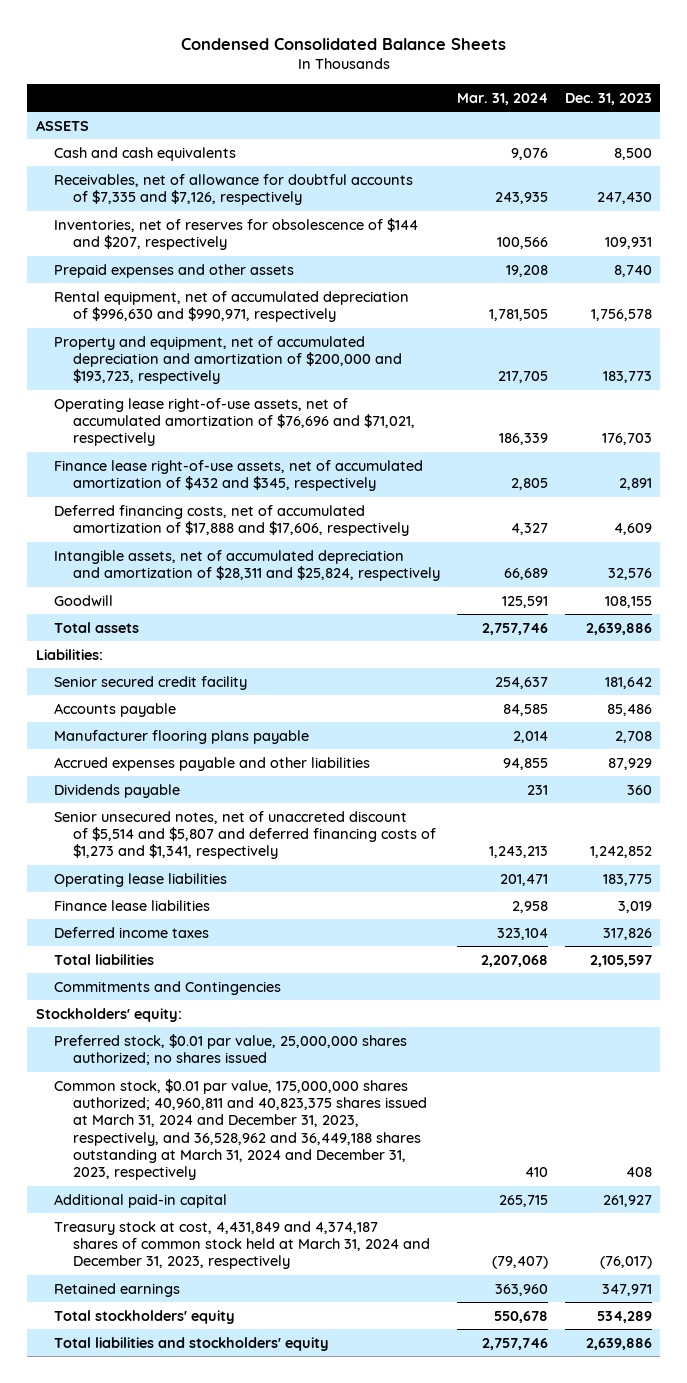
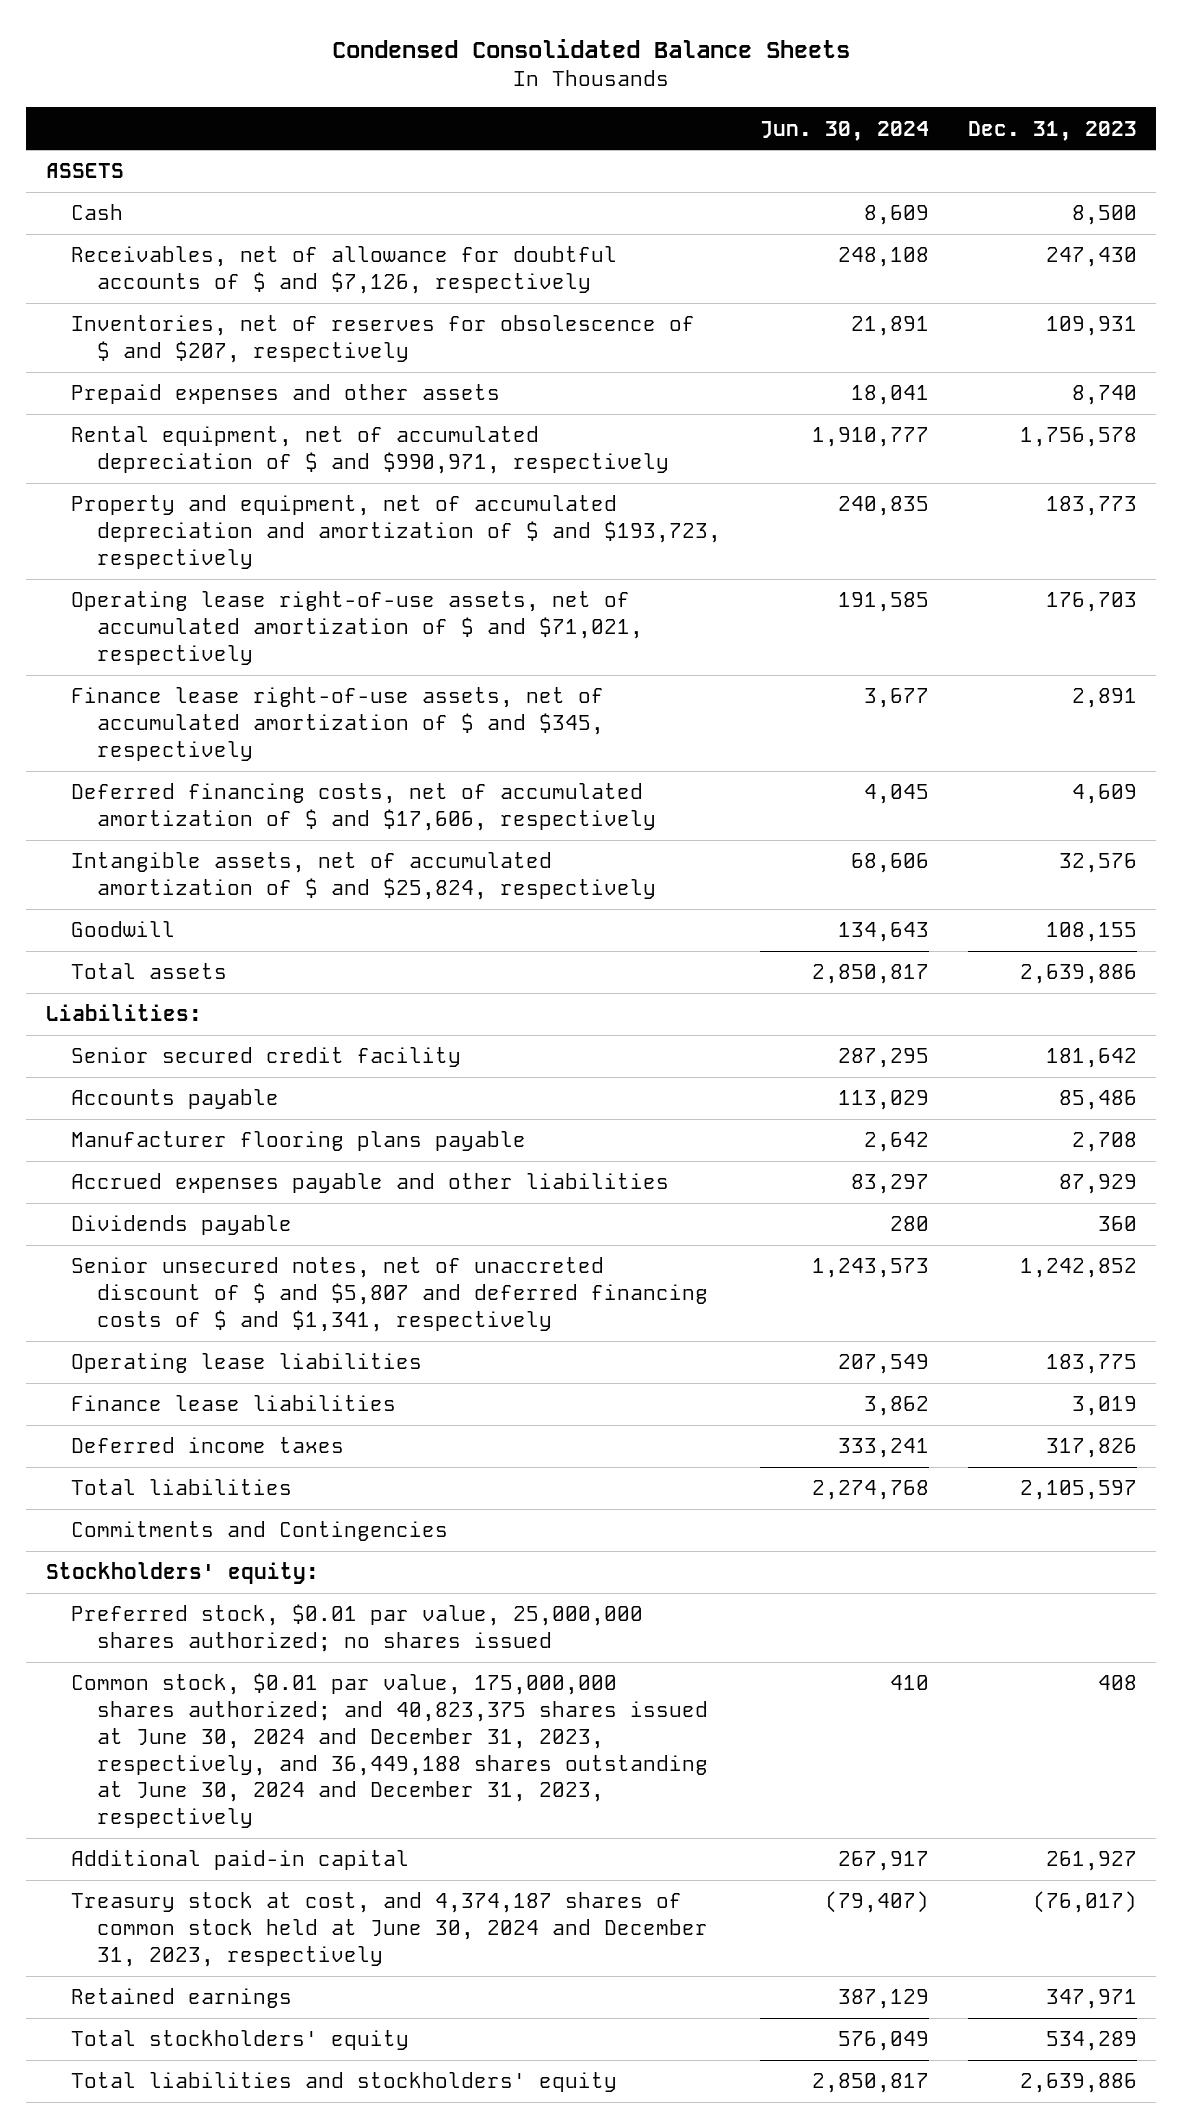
- | Mar. 31, 2024 | Dec. 31, 2023
+ | Jun. 30, 2024 | Dec. 31, 2023
- Cash and cash equivalents | 9,076 | 8,500
- Receivables, net of allowance for doubtful accounts of $7,335 and $7,126, respectively | 243,935 | 247,430
- Inventories, net of reserves for obsolescence of $144 and $207, respectively | 100,566 | 109,931
+ Cash | 8,609 | 8,500
+ Receivables, net of allowance for doubtful accounts of $ and $7,126, respectively | 248,108 | 247,430
+ Inventories, net of reserves for obsolescence of $ and $207, respectively | 21,891 | 109,931
- Rental equipment, net of accumulated depreciation of $996,630 and $990,971, respectively | 1,781,505 | 1,756,578
- Property and equipment, net of accumulated depreciation and amortization of $200,000 and $193,723, respectively | 217,705 | 183,773
- Operating lease right-of-use assets, net of accumulated amortization of $76,696 and $71,021, respectively | 186,339 | 176,703
- Finance lease right-of-use assets, net of accumulated amortization of $432 and $345, respectively | 2,805 | 2,891
- Deferred financing costs, net of accumulated amortization of $17,888 and $17,606, respectively | 4,327 | 4,609
- Intangible assets, net of accumulated depreciation and amortization of $28,311 and $25,824, respectively | 66,689 | 32,576
+ Rental equipment, net of accumulated depreciation of $ and $990,971, respectively | 1,910,777 | 1,756,578
+ Property and equipment, net of accumulated depreciation and amortization of $ and $193,723, respectively | 240,835 | 183,773
+ Operating lease right-of-use assets, net of accumulated amortization of $ and $71,021, respectively | 191,585 | 176,703
+ Finance lease right-of-use assets, net of accumulated amortization of $ and $345, respectively | 3,677 | 2,891
+ Deferred financing costs, net of accumulated amortization of $ and $17,606, respectively | 4,045 | 4,609
+ Intangible assets, net of accumulated amortization of $ and $25,824, respectively | 68,606 | 32,576
- Senior unsecured notes, net of unaccreted discount of $5,514 and $5,807 and deferred financing costs of $1,273 and $1,341, respectively | 1,243,213 | 1,242,852
+ Senior unsecured notes, net of unaccreted discount of $ and $5,807 and deferred financing costs of $ and $1,341, respectively | 1,243,573 | 1,242,852
- Common stock, $0.01 par value, 175,000,000 shares authorized; 40,960,811 and 40,823,375 shares issued at March 31, 2024 and December 31, 2023, respectively, and 36,528,962 and 36,449,188 shares outstanding at March 31, 2024 and December 31, 2023, respectively | 410 | 408
+ Common stock, $0.01 par value, 175,000,000 shares authorized; and 40,823,375 shares issued at June 30, 2024 and December 31, 2023, respectively, and 36,449,188 shares outstanding at June 30, 2024 and December 31, 2023, respectively | 410 | 408
- Treasury stock at cost, 4,431,849 and 4,374,187 shares of common stock held at March 31, 2024 and December 31, 2023, respectively | (79,407) | (76,017)
+ Treasury stock at cost, and 4,374,187 shares of common stock held at June 30, 2024 and December 31, 2023, respectively | (79,407) | (76,017)

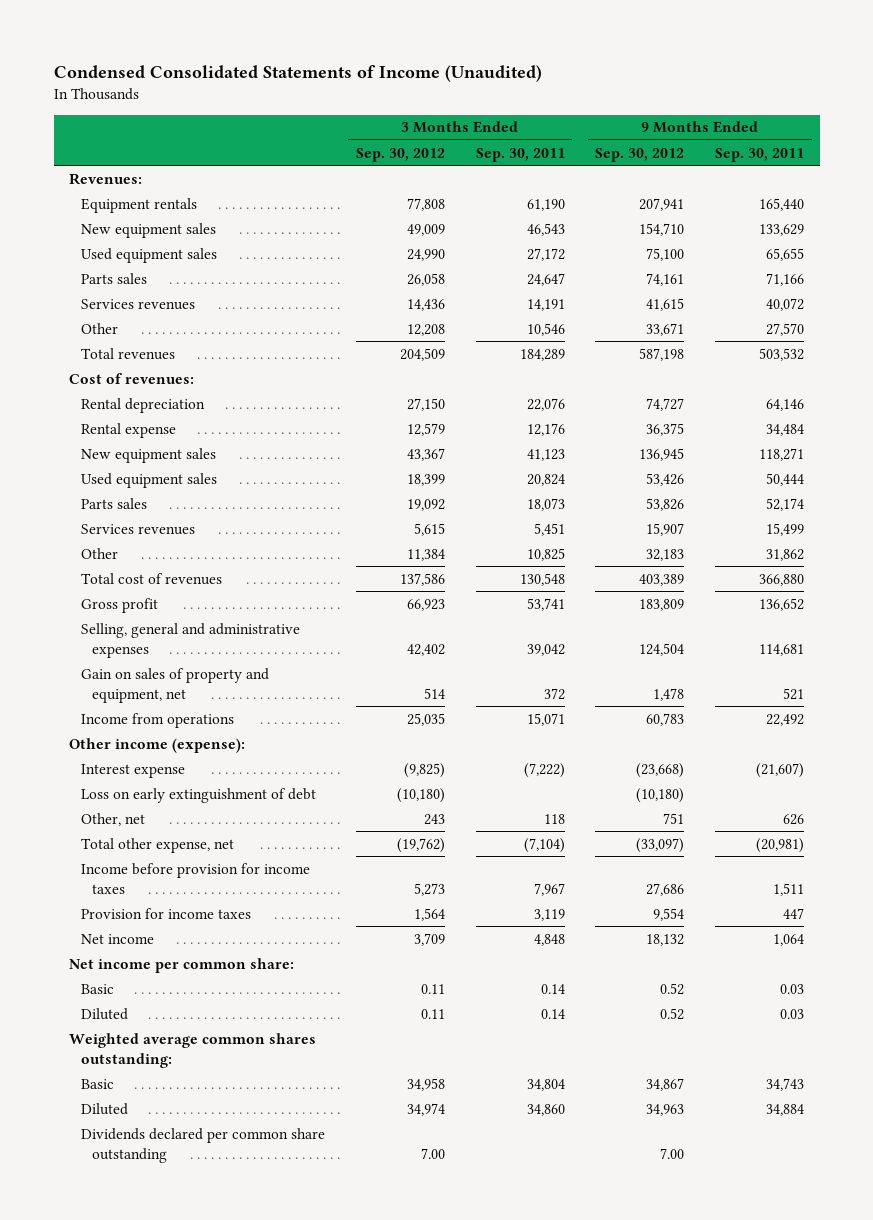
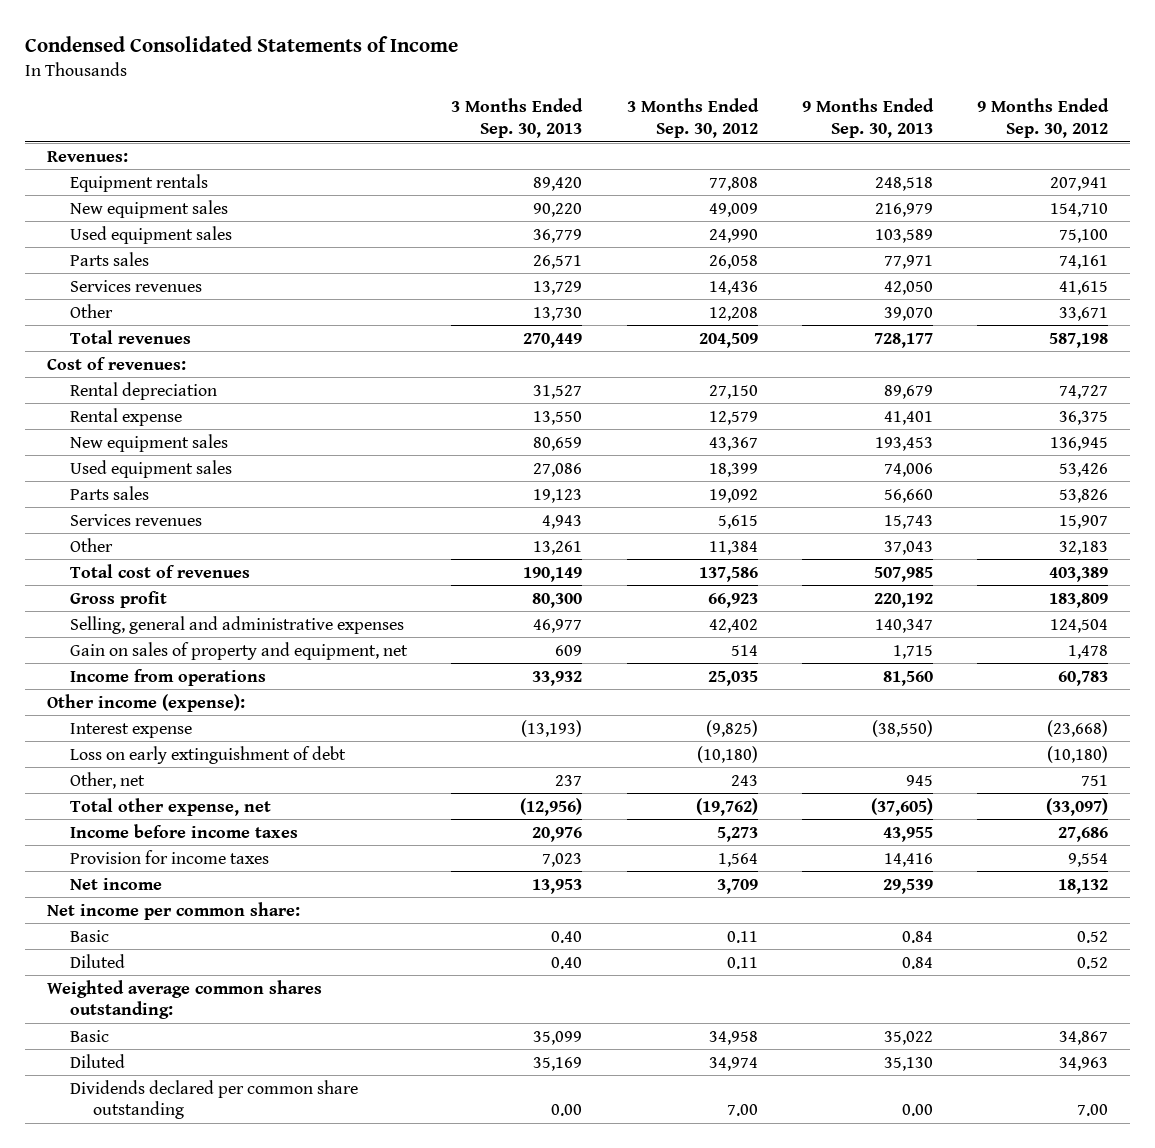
- Condensed Consolidated Statements of Income (Unaudited)
+ Condensed Consolidated Statements of Income
- | 3 Months Ended Sep. 30, 2012 | 3 Months Ended Sep. 30, 2011 | 9 Months Ended Sep. 30, 2012 | 9 Months Ended Sep. 30, 2011
+ | 3 Months Ended Sep. 30, 2013 | 3 Months Ended Sep. 30, 2012 | 9 Months Ended Sep. 30, 2013 | 9 Months Ended Sep. 30, 2012
- Income before provision for income taxes | 5,273 | 7,967 | 27,686 | 1,511
+ Income before income taxes | 20,976 | 5,273 | 43,955 | 27,686

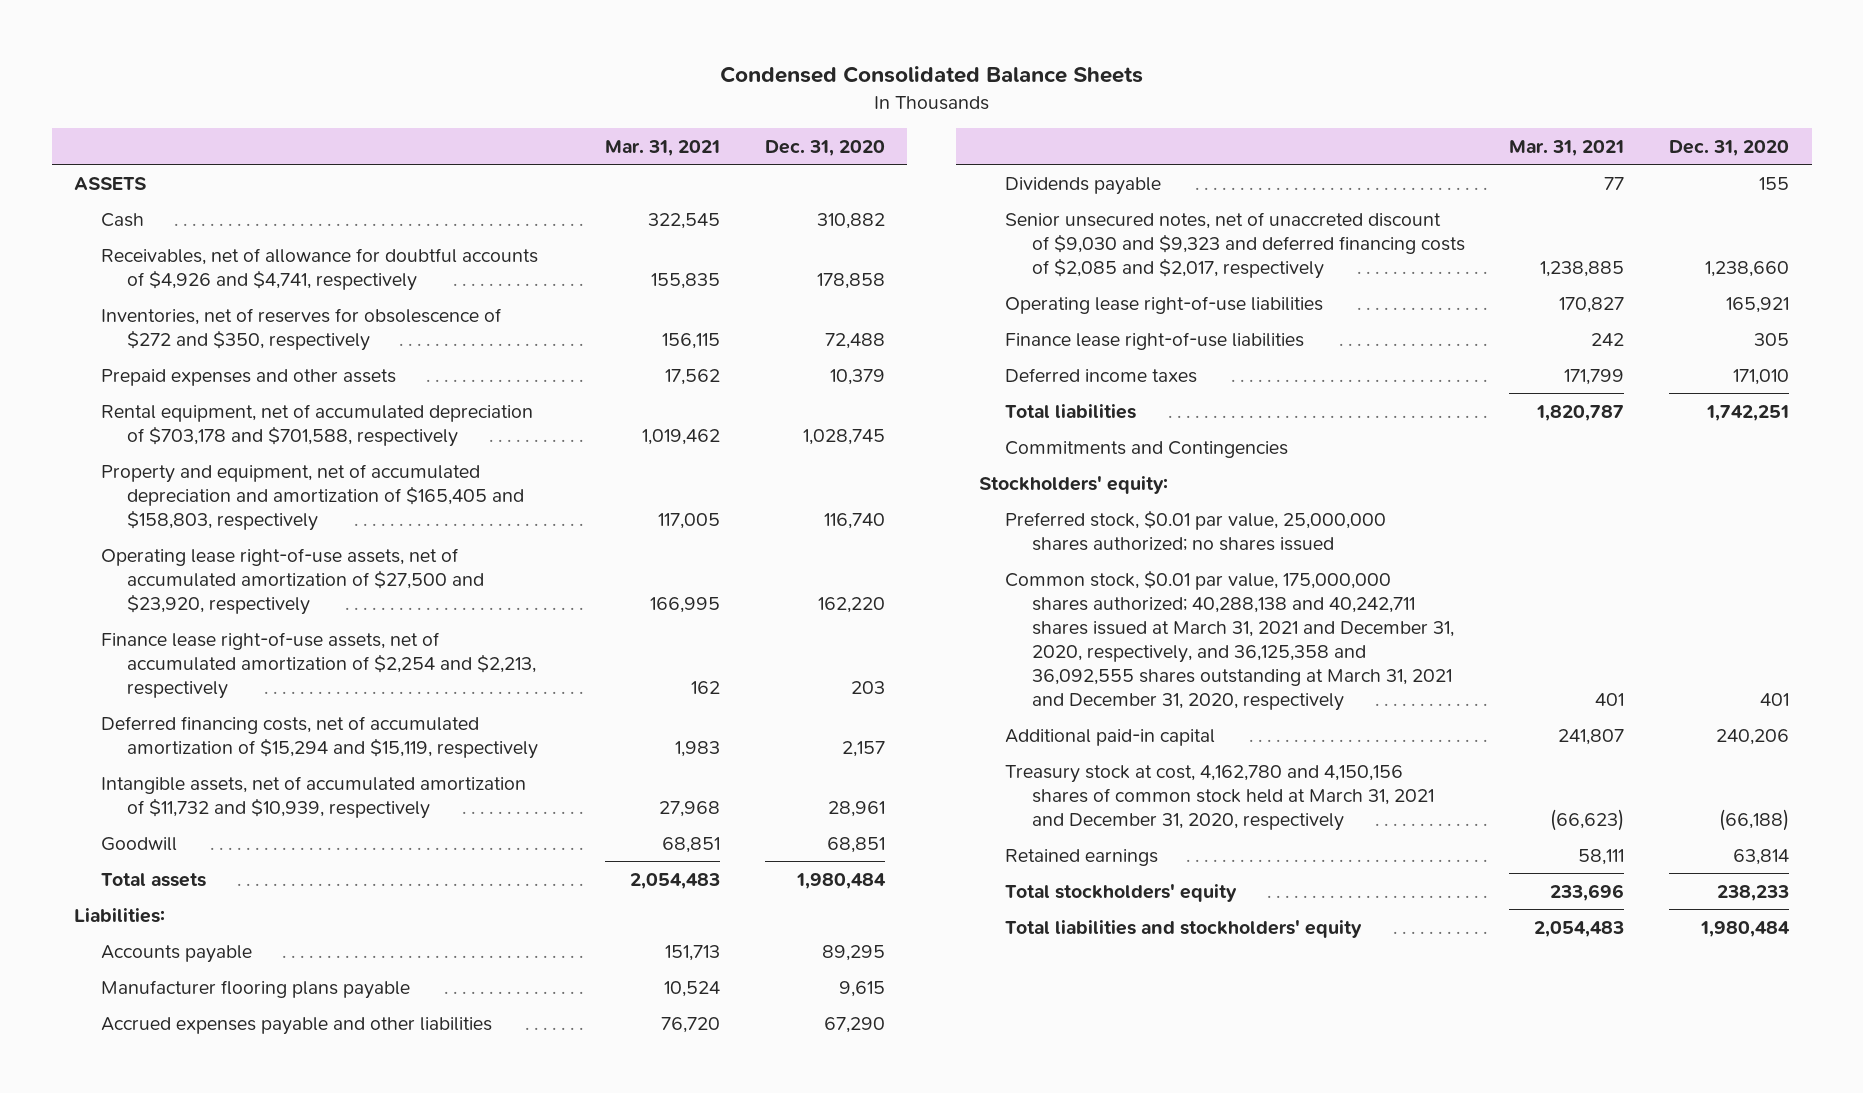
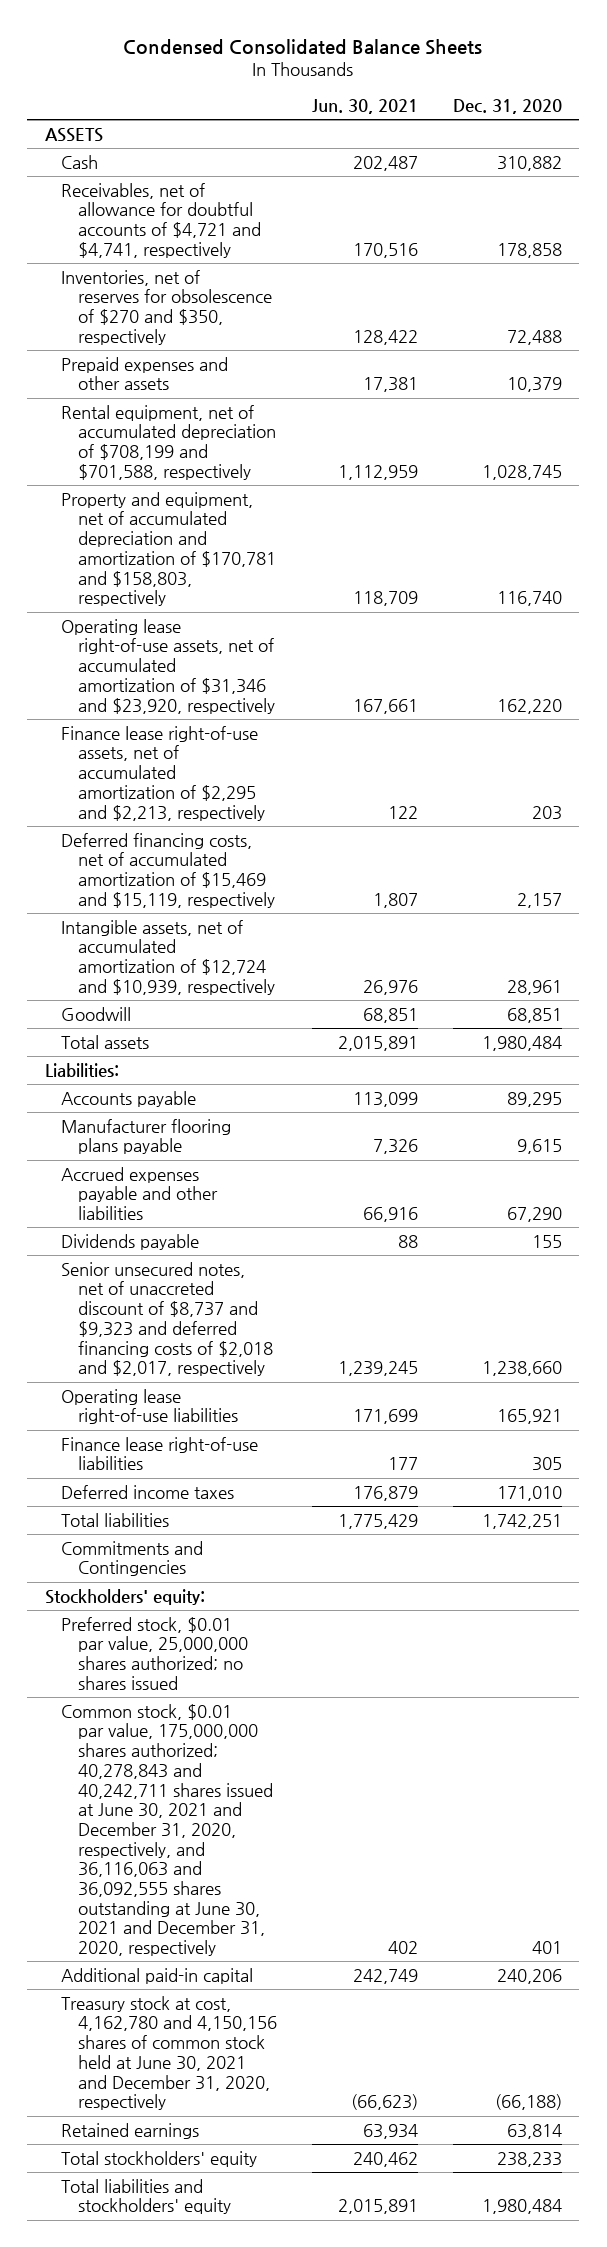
- | Mar. 31, 2021 | Dec. 31, 2020
+ | Jun. 30, 2021 | Dec. 31, 2020
- Receivables, net of allowance for doubtful accounts of $4,926 and $4,741, respectively | 155,835 | 178,858
- Inventories, net of reserves for obsolescence of $272 and $350, respectively | 156,115 | 72,488
+ Receivables, net of allowance for doubtful accounts of $4,721 and $4,741, respectively | 170,516 | 178,858
+ Inventories, net of reserves for obsolescence of $270 and $350, respectively | 128,422 | 72,488
- Rental equipment, net of accumulated depreciation of $703,178 and $701,588, respectively | 1,019,462 | 1,028,745
- Property and equipment, net of accumulated depreciation and amortization of $165,405 and $158,803, respectively | 117,005 | 116,740
- Operating lease right-of-use assets, net of accumulated amortization of $27,500 and $23,920, respectively | 166,995 | 162,220
- Finance lease right-of-use assets, net of accumulated amortization of $2,254 and $2,213, respectively | 162 | 203
- Deferred financing costs, net of accumulated amortization of $15,294 and $15,119, respectively | 1,983 | 2,157
- Intangible assets, net of accumulated amortization of $11,732 and $10,939, respectively | 27,968 | 28,961
+ Rental equipment, net of accumulated depreciation of $708,199 and $701,588, respectively | 1,112,959 | 1,028,745
+ Property and equipment, net of accumulated depreciation and amortization of $170,781 and $158,803, respectively | 118,709 | 116,740
+ Operating lease right-of-use assets, net of accumulated amortization of $31,346 and $23,920, respectively | 167,661 | 162,220
+ Finance lease right-of-use assets, net of accumulated amortization of $2,295 and $2,213, respectively | 122 | 203
+ Deferred financing costs, net of accumulated amortization of $15,469 and $15,119, respectively | 1,807 | 2,157
+ Intangible assets, net of accumulated amortization of $12,724 and $10,939, respectively | 26,976 | 28,961
- Senior unsecured notes, net of unaccreted discount of $9,030 and $9,323 and deferred financing costs of $2,085 and $2,017, respectively | 1,238,885 | 1,238,660
+ Senior unsecured notes, net of unaccreted discount of $8,737 and $9,323 and deferred financing costs of $2,018 and $2,017, respectively | 1,239,245 | 1,238,660
- Common stock, $0.01 par value, 175,000,000 shares authorized; 40,288,138 and 40,242,711 shares issued at March 31, 2021 and December 31, 2020, respectively, and 36,125,358 and 36,092,555 shares outstanding at March 31, 2021 and December 31, 2020, respectively | 401 | 401
+ Common stock, $0.01 par value, 175,000,000 shares authorized; 40,278,843 and 40,242,711 shares issued at June 30, 2021 and December 31, 2020, respectively, and 36,116,063 and 36,092,555 shares outstanding at June 30, 2021 and December 31, 2020, respectively | 402 | 401
- Treasury stock at cost, 4,162,780 and 4,150,156 shares of common stock held at March 31, 2021 and December 31, 2020, respectively | (66,623) | (66,188)
+ Treasury stock at cost, 4,162,780 and 4,150,156 shares of common stock held at June 30, 2021 and December 31, 2020, respectively | (66,623) | (66,188)

